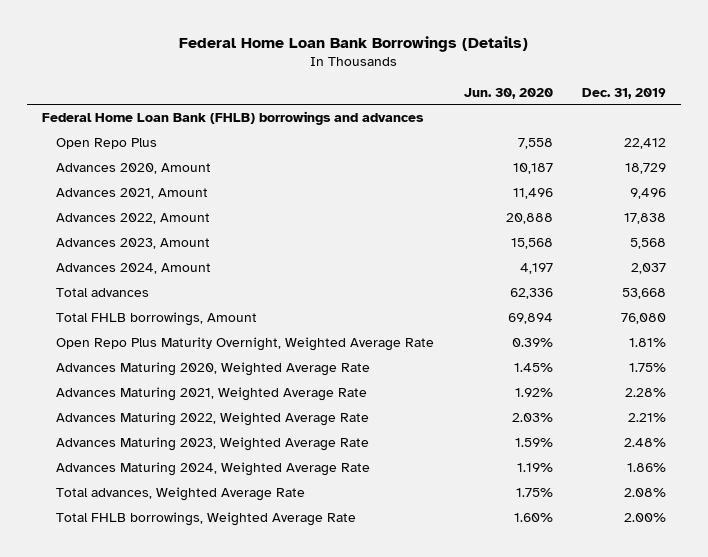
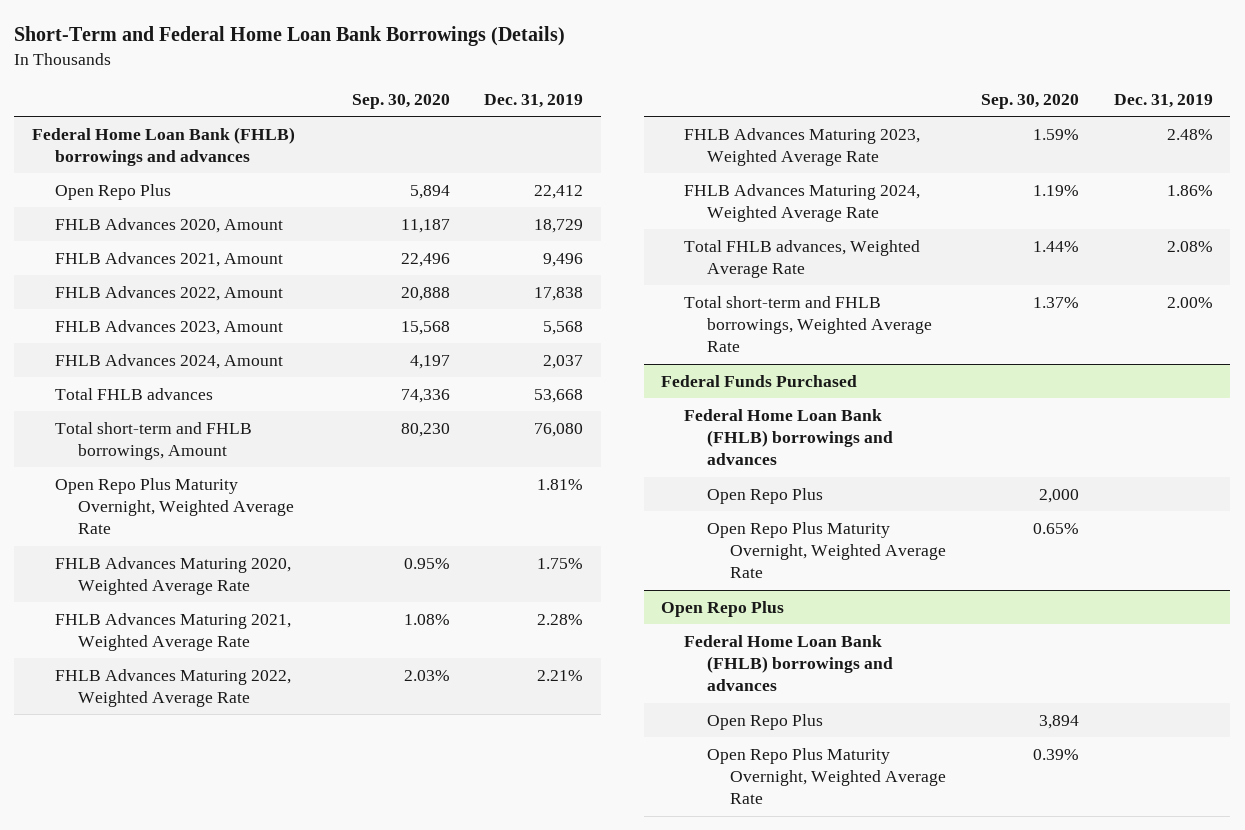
- Federal Home Loan Bank Borrowings (Details)
+ Short-Term and Federal Home Loan Bank Borrowings (Details)
- | Jun. 30, 2020 | Dec. 31, 2019
+ | Sep. 30, 2020 | Dec. 31, 2019
- Advances 2020, Amount | 10,187 | 18,729
- Advances 2021, Amount | 11,496 | 9,496
- Advances 2022, Amount | 20,888 | 17,838
- Advances 2023, Amount | 15,568 | 5,568
- Advances 2024, Amount | 4,197 | 2,037
- Total advances | 62,336 | 53,668
- Total FHLB borrowings, Amount | 69,894 | 76,080
+ FHLB Advances 2020, Amount | 11,187 | 18,729
+ FHLB Advances 2021, Amount | 22,496 | 9,496
+ FHLB Advances 2022, Amount | 20,888 | 17,838
+ FHLB Advances 2023, Amount | 15,568 | 5,568
+ FHLB Advances 2024, Amount | 4,197 | 2,037
+ Total FHLB advances | 74,336 | 53,668
+ Total short-term and FHLB borrowings, Amount | 80,230 | 76,080
- Advances Maturing 2020, Weighted Average Rate | 1.45% | 1.75%
- Advances Maturing 2021, Weighted Average Rate | 1.92% | 2.28%
- Advances Maturing 2022, Weighted Average Rate | 2.03% | 2.21%
- Advances Maturing 2023, Weighted Average Rate | 1.59% | 2.48%
- Advances Maturing 2024, Weighted Average Rate | 1.19% | 1.86%
- Total advances, Weighted Average Rate | 1.75% | 2.08%
- Total FHLB borrowings, Weighted Average Rate | 1.60% | 2.00%
+ FHLB Advances Maturing 2020, Weighted Average Rate | 0.95% | 1.75%
+ FHLB Advances Maturing 2021, Weighted Average Rate | 1.08% | 2.28%
+ FHLB Advances Maturing 2022, Weighted Average Rate | 2.03% | 2.21%
+ FHLB Advances Maturing 2023, Weighted Average Rate | 1.59% | 2.48%
+ FHLB Advances Maturing 2024, Weighted Average Rate | 1.19% | 1.86%
+ Total FHLB advances, Weighted Average Rate | 1.44% | 2.08%
+ Total short-term and FHLB borrowings, Weighted Average Rate | 1.37% | 2.00%
+ Federal Funds Purchased
+ Federal Home Loan Bank (FHLB) borrowings and advances
+ Open Repo Plus | 2,000 |
+ Open Repo Plus Maturity Overnight, Weighted Average Rate | 0.65% |
+ Open Repo Plus
+ Federal Home Loan Bank (FHLB) borrowings and advances
+ Open Repo Plus | 3,894 |
+ Open Repo Plus Maturity Overnight, Weighted Average Rate | 0.39% |

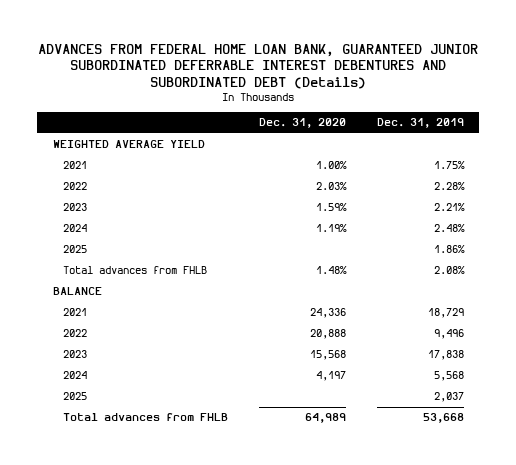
- Short-Term and Federal Home Loan Bank Borrowings (Details)
+ ADVANCES FROM FEDERAL HOME LOAN BANK, GUARANTEED JUNIOR SUBORDINATED DEFERRABLE INTEREST DEBENTURES AND SUBORDINATED DEBT (Details)
- | Sep. 30, 2020 | Dec. 31, 2019
+ | Dec. 31, 2020 | Dec. 31, 2019
- Federal Home Loan Bank (FHLB) borrowings and advances
- Open Repo Plus | 5,894 | 22,412
- FHLB Advances 2020, Amount | 11,187 | 18,729
- FHLB Advances 2021, Amount | 22,496 | 9,496
- FHLB Advances 2022, Amount | 20,888 | 17,838
- FHLB Advances 2023, Amount | 15,568 | 5,568
- FHLB Advances 2024, Amount | 4,197 | 2,037
- Total FHLB advances | 74,336 | 53,668
- Total short-term and FHLB borrowings, Amount | 80,230 | 76,080
- Open Repo Plus Maturity Overnight, Weighted Average Rate | | 1.81%
- FHLB Advances Maturing 2020, Weighted Average Rate | 0.95% | 1.75%
- FHLB Advances Maturing 2021, Weighted Average Rate | 1.08% | 2.28%
- FHLB Advances Maturing 2022, Weighted Average Rate | 2.03% | 2.21%
- FHLB Advances Maturing 2023, Weighted Average Rate | 1.59% | 2.48%
- FHLB Advances Maturing 2024, Weighted Average Rate | 1.19% | 1.86%
- Total FHLB advances, Weighted Average Rate | 1.44% | 2.08%
- Total short-term and FHLB borrowings, Weighted Average Rate | 1.37% | 2.00%
- Federal Funds Purchased
- Federal Home Loan Bank (FHLB) borrowings and advances
- Open Repo Plus | 2,000 |
- Open Repo Plus Maturity Overnight, Weighted Average Rate | 0.65% |
- Open Repo Plus
- Federal Home Loan Bank (FHLB) borrowings and advances
- Open Repo Plus | 3,894 |
- Open Repo Plus Maturity Overnight, Weighted Average Rate | 0.39% |
+ WEIGHTED AVERAGE YIELD
+ 2021 | 1.00% | 1.75%
+ 2022 | 2.03% | 2.28%
+ 2023 | 1.59% | 2.21%
+ 2024 | 1.19% | 2.48%
+ 2025 | | 1.86%
+ Total advances from FHLB | 1.48% | 2.08%
+ BALANCE
+ 2021 | 24,336 | 18,729
+ 2022 | 20,888 | 9,496
+ 2023 | 15,568 | 17,838
+ 2024 | 4,197 | 5,568
+ 2025 | | 2,037
+ Total advances from FHLB | 64,989 | 53,668

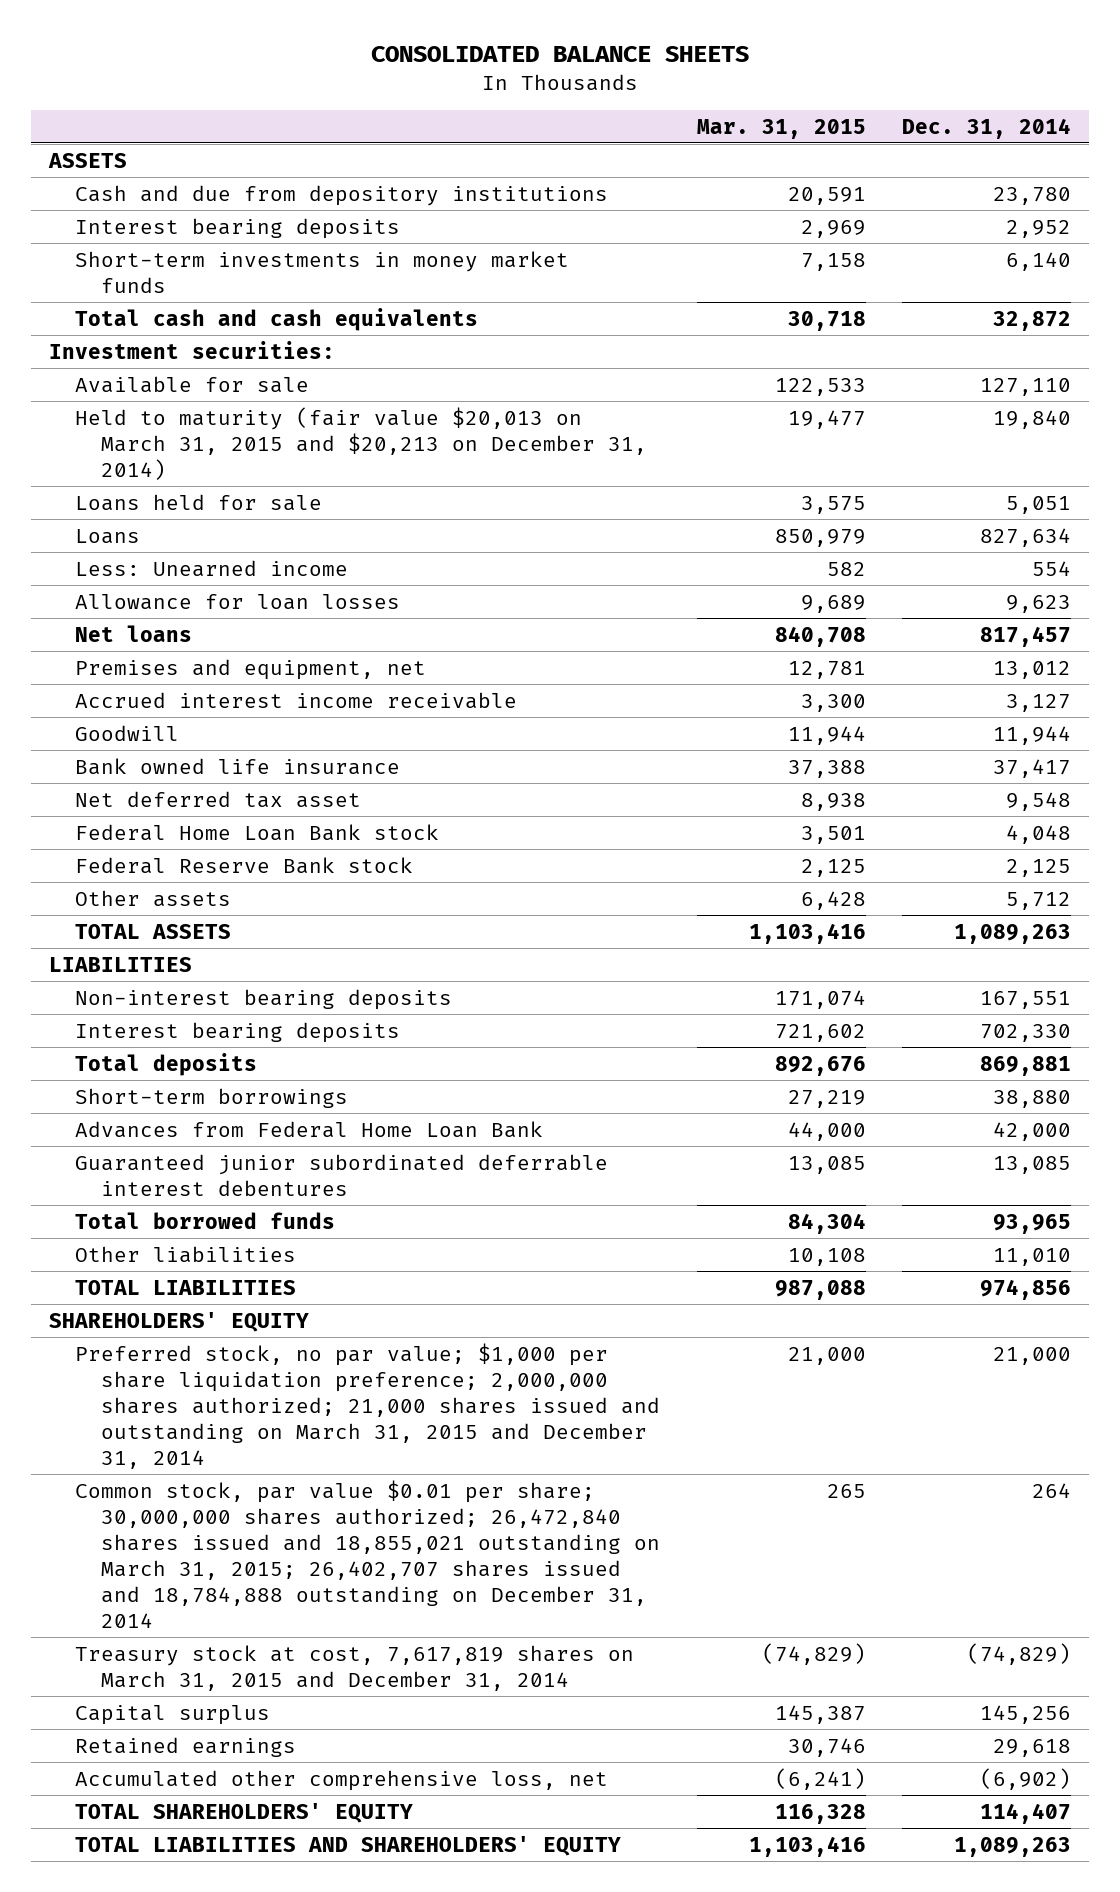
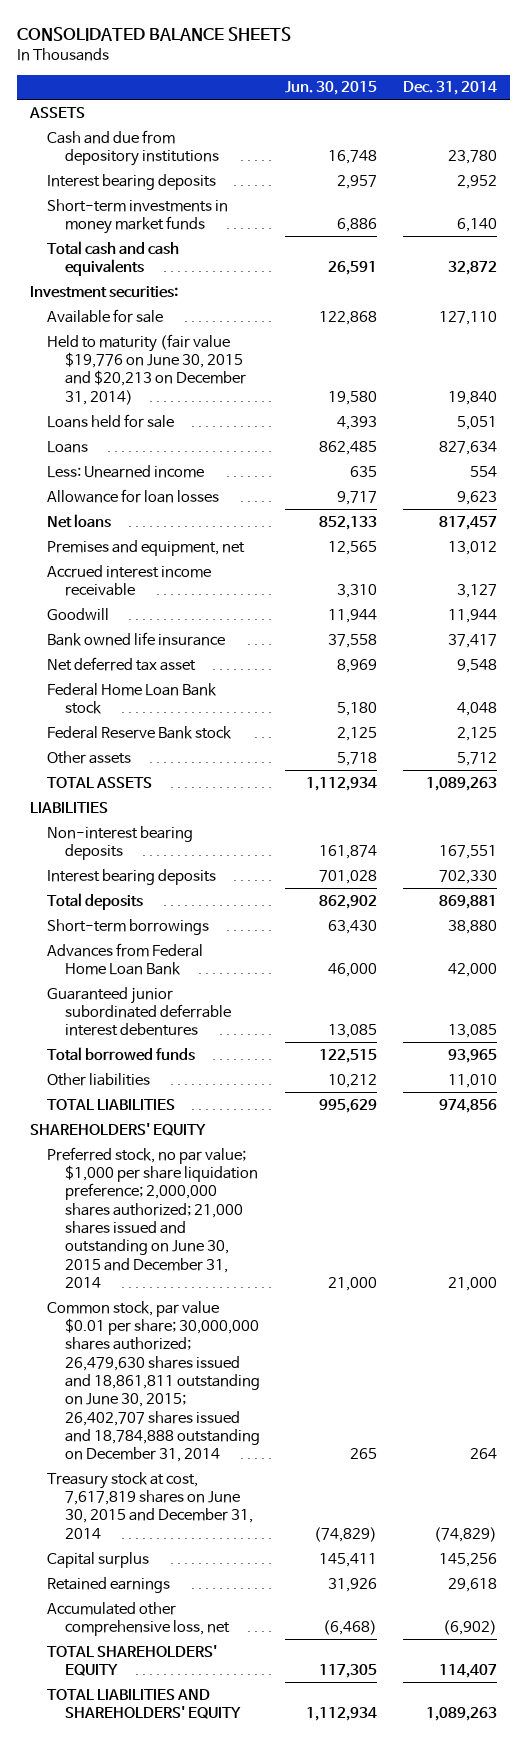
- | Mar. 31, 2015 | Dec. 31, 2014
+ | Jun. 30, 2015 | Dec. 31, 2014
- Held to maturity (fair value $20,013 on March 31, 2015 and $20,213 on December 31, 2014) | 19,477 | 19,840
+ Held to maturity (fair value $19,776 on June 30, 2015 and $20,213 on December 31, 2014) | 19,580 | 19,840
- Preferred stock, no par value; $1,000 per share liquidation preference; 2,000,000 shares authorized; 21,000 shares issued and outstanding on March 31, 2015 and December 31, 2014 | 21,000 | 21,000
- Common stock, par value $0.01 per share; 30,000,000 shares authorized; 26,472,840 shares issued and 18,855,021 outstanding on March 31, 2015; 26,402,707 shares issued and 18,784,888 outstanding on December 31, 2014 | 265 | 264
- Treasury stock at cost, 7,617,819 shares on March 31, 2015 and December 31, 2014 | (74,829) | (74,829)
+ Preferred stock, no par value; $1,000 per share liquidation preference; 2,000,000 shares authorized; 21,000 shares issued and outstanding on June 30, 2015 and December 31, 2014 | 21,000 | 21,000
+ Common stock, par value $0.01 per share; 30,000,000 shares authorized; 26,479,630 shares issued and 18,861,811 outstanding on June 30, 2015; 26,402,707 shares issued and 18,784,888 outstanding on December 31, 2014 | 265 | 264
+ Treasury stock at cost, 7,617,819 shares on June 30, 2015 and December 31, 2014 | (74,829) | (74,829)

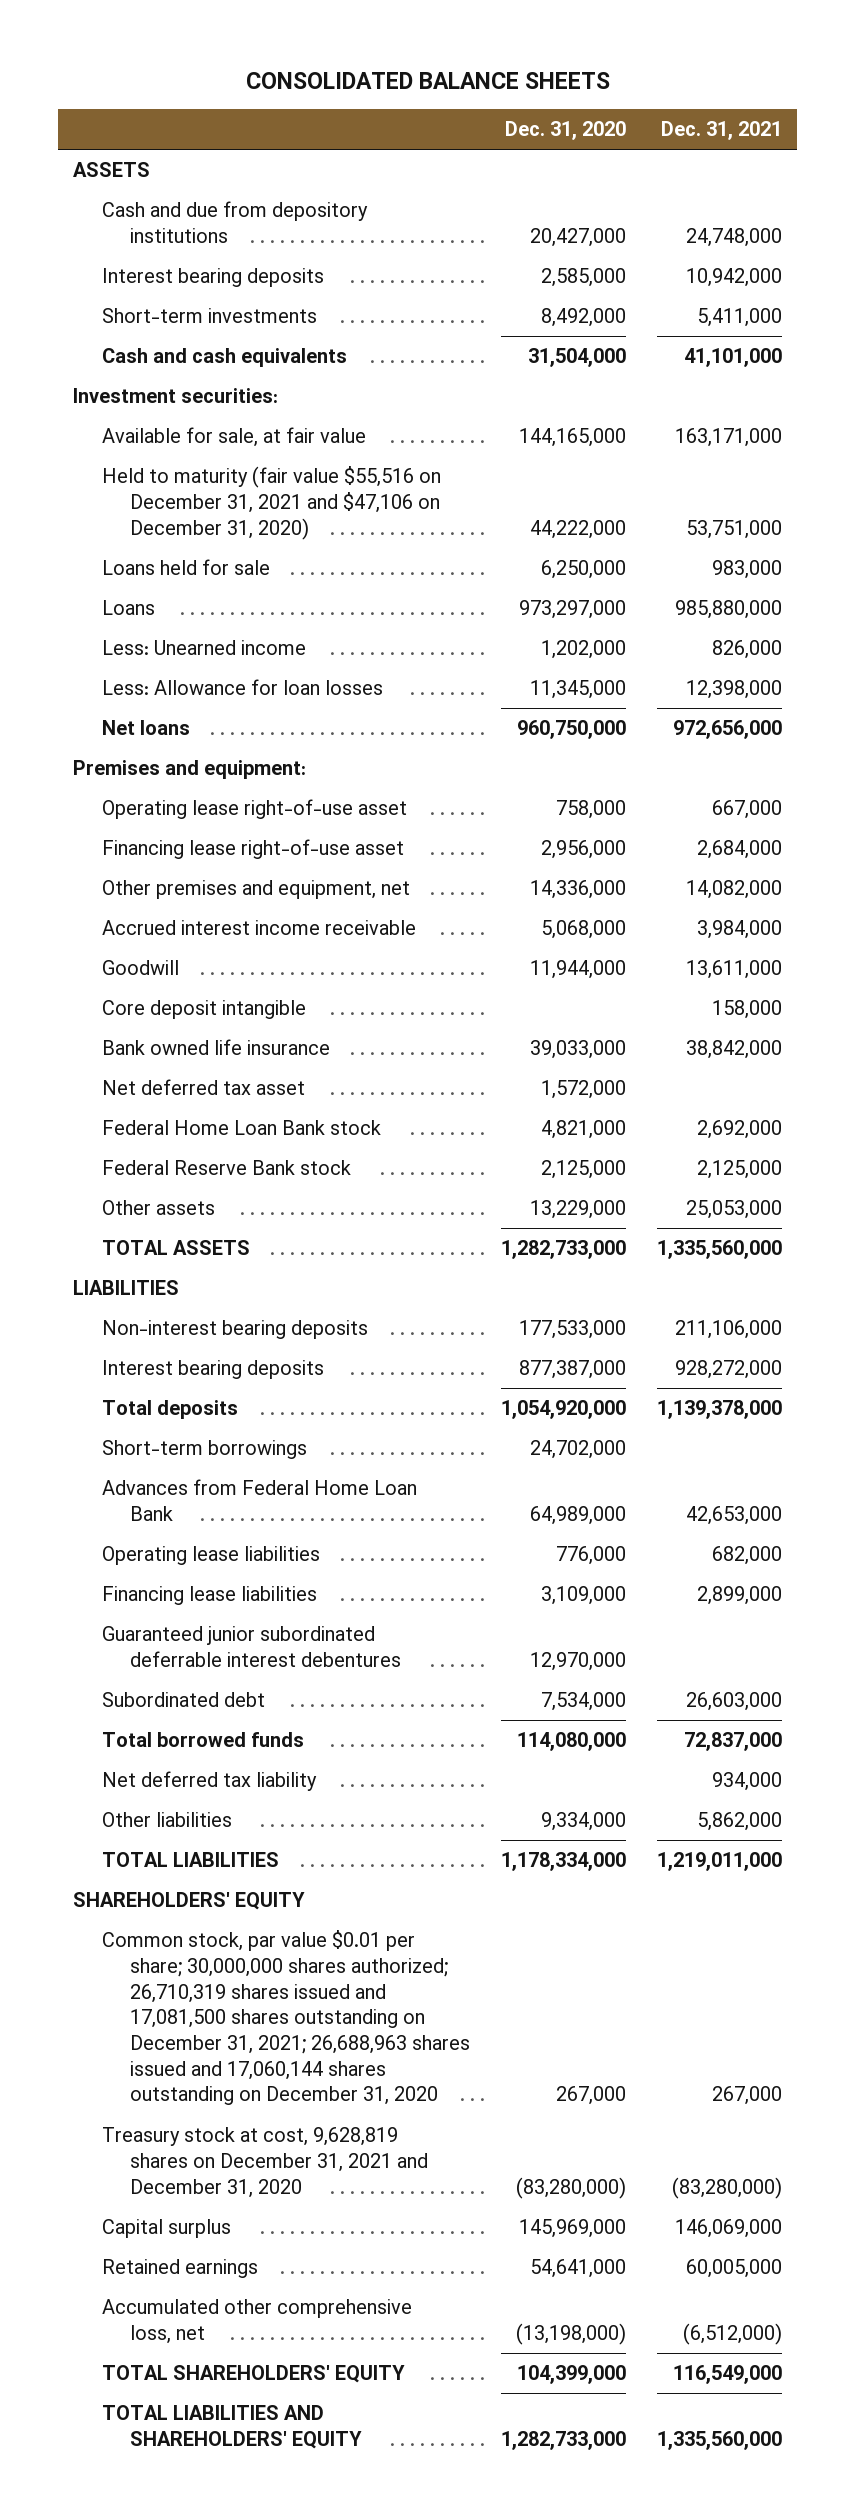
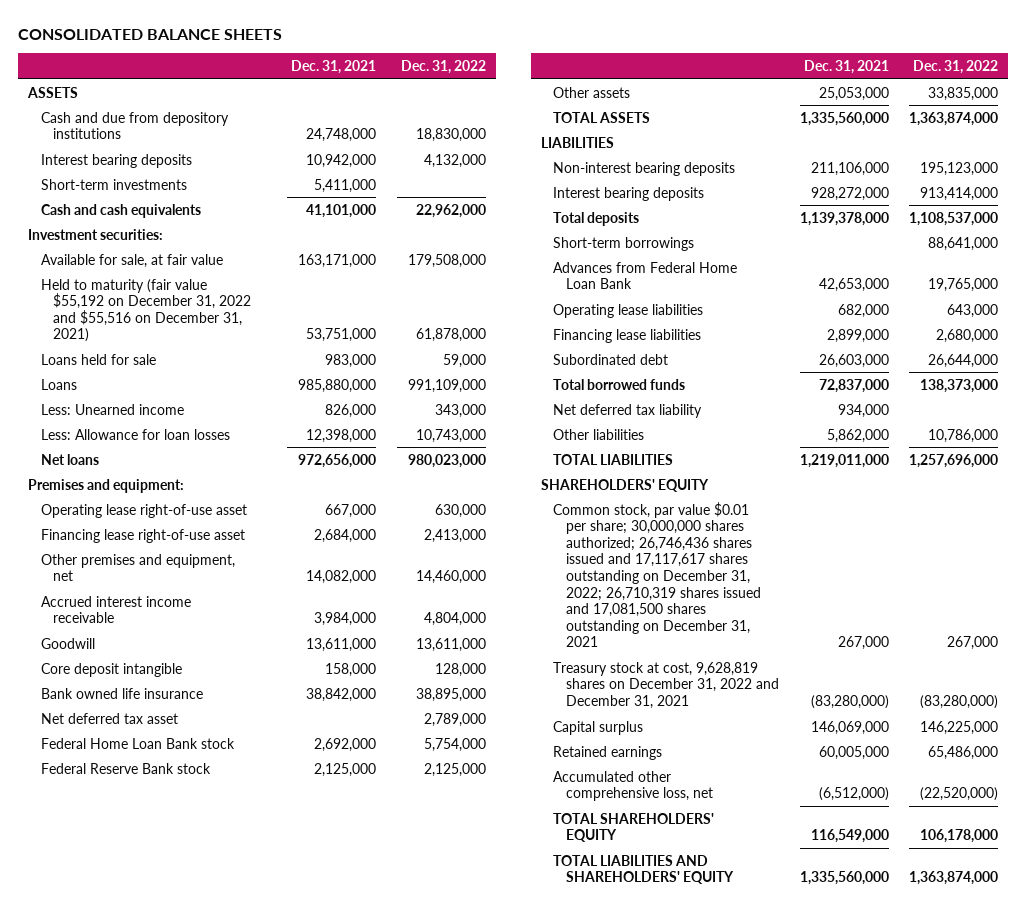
- | Dec. 31, 2020 | Dec. 31, 2021
+ | Dec. 31, 2021 | Dec. 31, 2022
- Held to maturity (fair value $55,516 on December 31, 2021 and $47,106 on December 31, 2020) | 44,222,000 | 53,751,000
+ Held to maturity (fair value $55,192 on December 31, 2022 and $55,516 on December 31, 2021) | 53,751,000 | 61,878,000
- Guaranteed junior subordinated deferrable interest debentures | 12,970,000 |
- Common stock, par value $0.01 per share; 30,000,000 shares authorized; 26,710,319 shares issued and 17,081,500 shares outstanding on December 31, 2021; 26,688,963 shares issued and 17,060,144 shares outstanding on December 31, 2020 | 267,000 | 267,000
- Treasury stock at cost, 9,628,819 shares on December 31, 2021 and December 31, 2020 | (83,280,000) | (83,280,000)
+ Common stock, par value $0.01 per share; 30,000,000 shares authorized; 26,746,436 shares issued and 17,117,617 shares outstanding on December 31, 2022; 26,710,319 shares issued and 17,081,500 shares outstanding on December 31, 2021 | 267,000 | 267,000
+ Treasury stock at cost, 9,628,819 shares on December 31, 2022 and December 31, 2021 | (83,280,000) | (83,280,000)

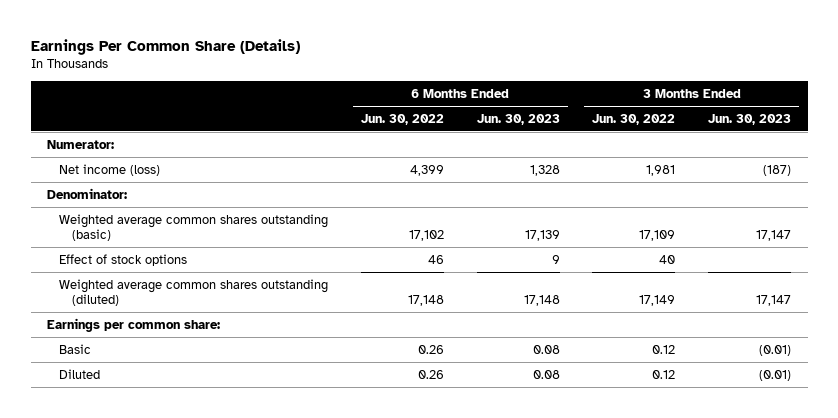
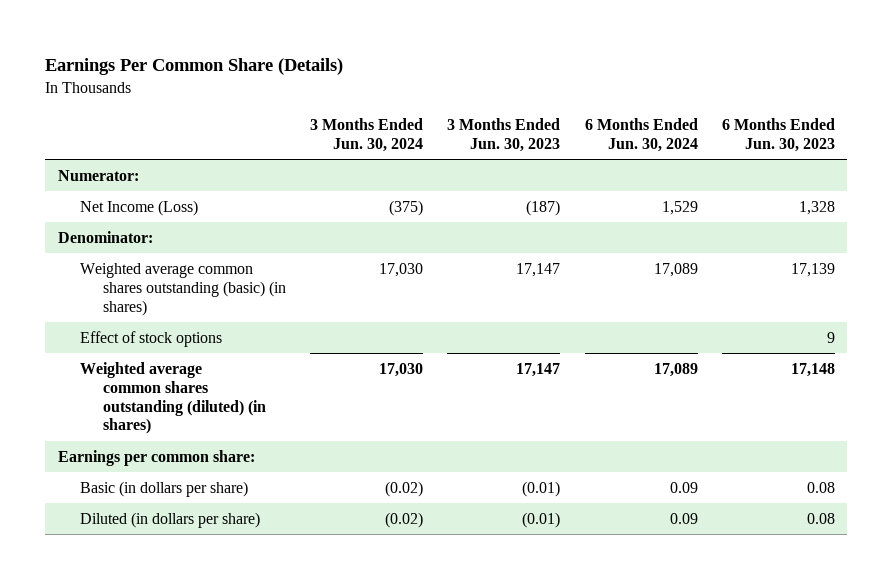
- | 6 Months Ended Jun. 30, 2022 | 6 Months Ended Jun. 30, 2023 | 3 Months Ended Jun. 30, 2022 | 3 Months Ended Jun. 30, 2023
+ | 3 Months Ended Jun. 30, 2024 | 3 Months Ended Jun. 30, 2023 | 6 Months Ended Jun. 30, 2024 | 6 Months Ended Jun. 30, 2023
- Net income (loss) | 4,399 | 1,328 | 1,981 | (187)
+ Net Income (Loss) | (375) | (187) | 1,529 | 1,328
- Weighted average common shares outstanding (basic) | 17,102 | 17,139 | 17,109 | 17,147
+ Weighted average common shares outstanding (basic) (in shares) | 17,030 | 17,147 | 17,089 | 17,139
- Weighted average common shares outstanding (diluted) | 17,148 | 17,148 | 17,149 | 17,147
+ Weighted average common shares outstanding (diluted) (in shares) | 17,030 | 17,147 | 17,089 | 17,148
- Basic | 0.26 | 0.08 | 0.12 | (0.01)
- Diluted | 0.26 | 0.08 | 0.12 | (0.01)
+ Basic (in dollars per share) | (0.02) | (0.01) | 0.09 | 0.08
+ Diluted (in dollars per share) | (0.02) | (0.01) | 0.09 | 0.08

